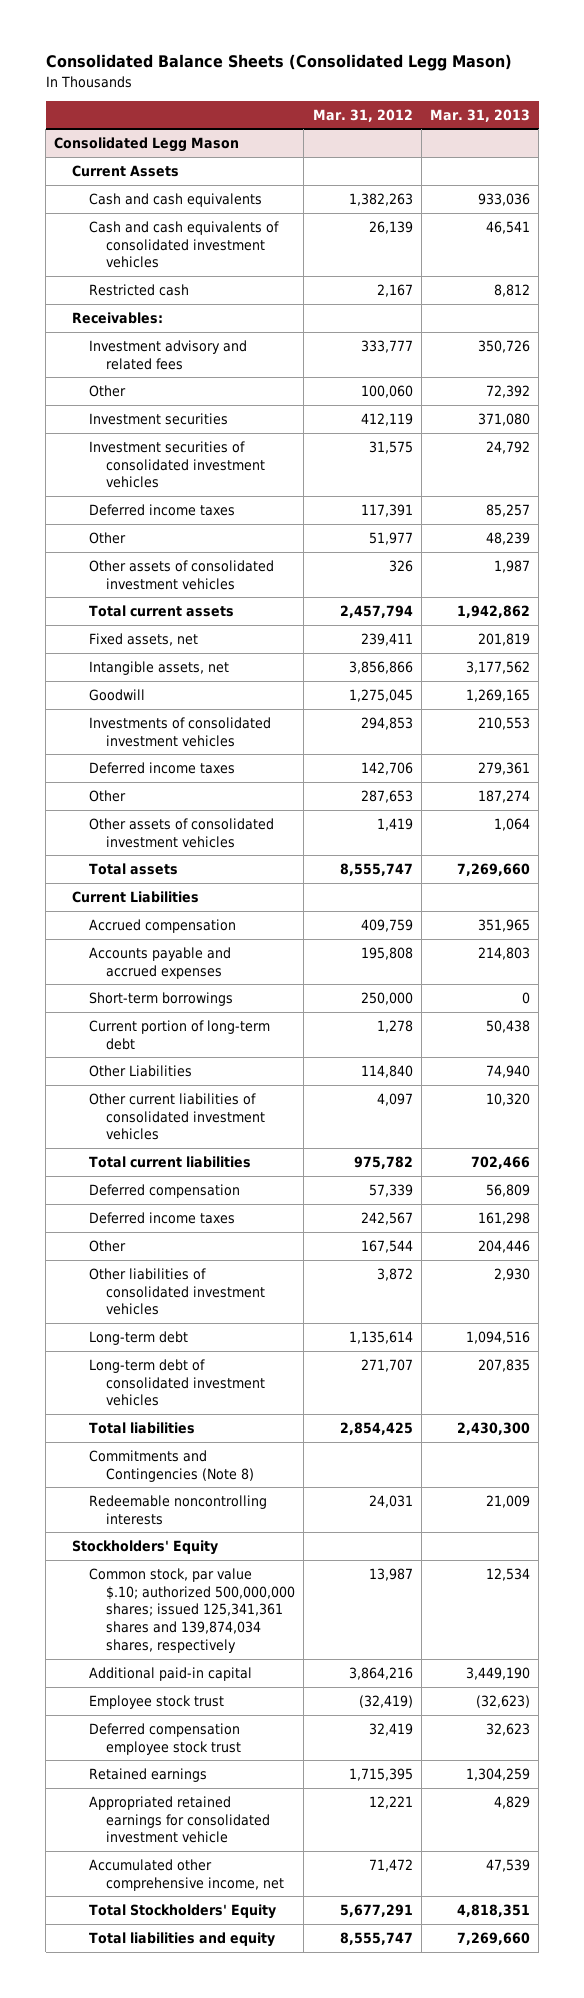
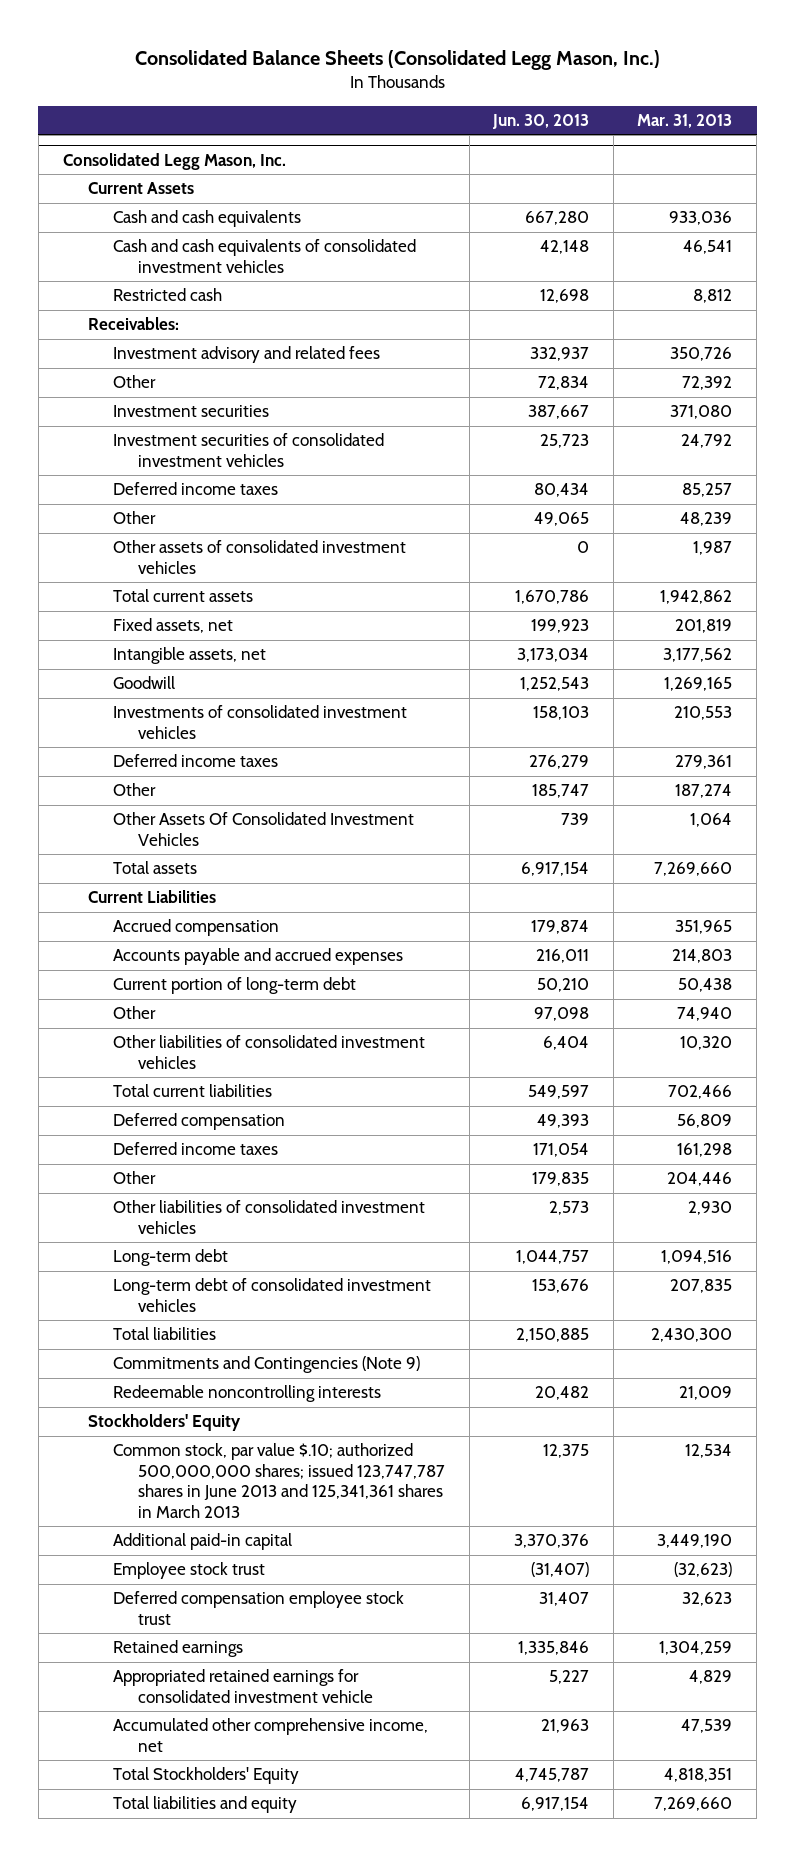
- Consolidated Balance Sheets (Consolidated Legg Mason)
+ Consolidated Balance Sheets (Consolidated Legg Mason, Inc.)
- | Mar. 31, 2012 | Mar. 31, 2013
+ | Jun. 30, 2013 | Mar. 31, 2013
- Consolidated Legg Mason
+ Consolidated Legg Mason, Inc.
- Other assets of consolidated investment vehicles | 1,419 | 1,064
+ Other Assets Of Consolidated Investment Vehicles | 739 | 1,064
- Short-term borrowings | 250,000 | 0
- Other Liabilities | 114,840 | 74,940
- Other current liabilities of consolidated investment vehicles | 4,097 | 10,320
+ Other | 97,098 | 74,940
+ Other liabilities of consolidated investment vehicles | 6,404 | 10,320
- Commitments and Contingencies (Note 8)
+ Commitments and Contingencies (Note 9)
- Common stock, par value $.10; authorized 500,000,000 shares; issued 125,341,361 shares and 139,874,034 shares, respectively | 13,987 | 12,534
+ Common stock, par value $.10; authorized 500,000,000 shares; issued 123,747,787 shares in June 2013 and 125,341,361 shares in March 2013 | 12,375 | 12,534

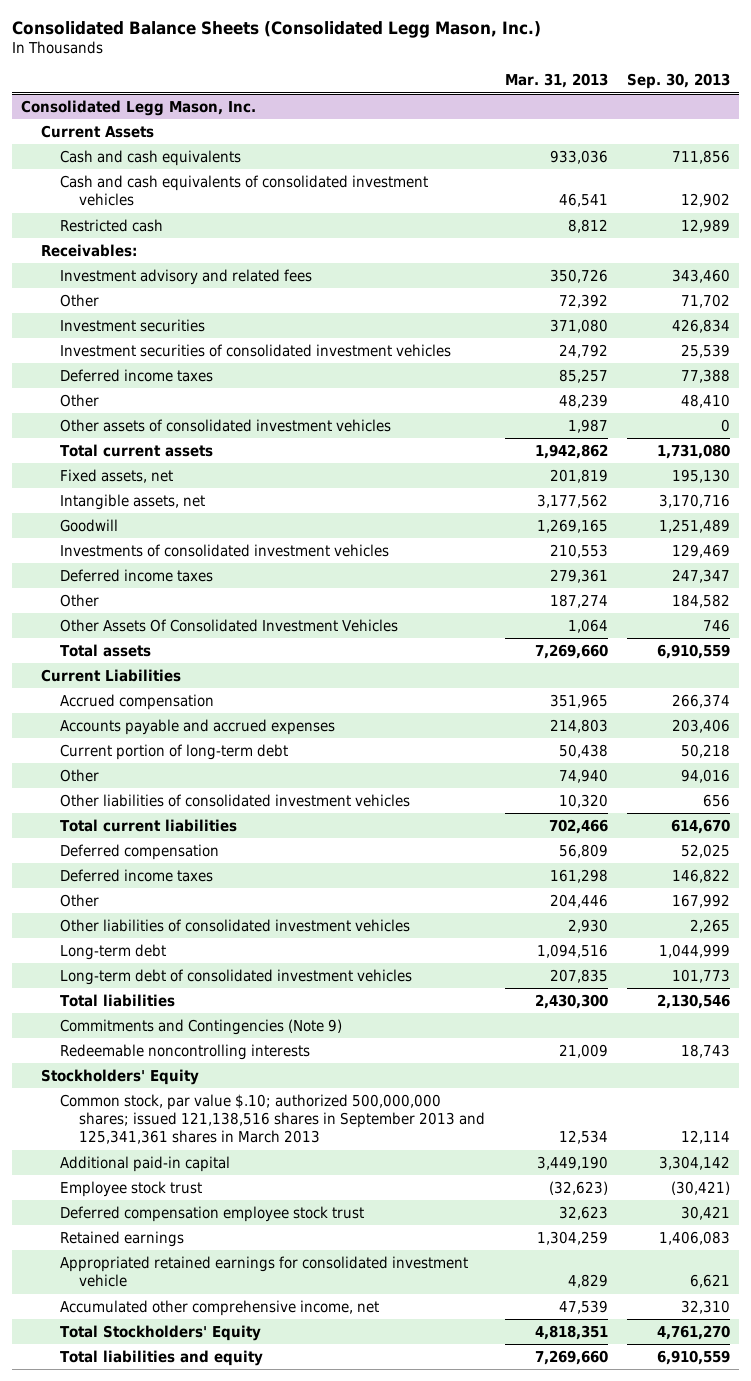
- | Jun. 30, 2013 | Mar. 31, 2013
+ | Mar. 31, 2013 | Sep. 30, 2013
@ Consolidated Legg Mason, Inc.
- Common stock, par value $.10; authorized 500,000,000 shares; issued 123,747,787 shares in June 2013 and 125,341,361 shares in March 2013 | 12,375 | 12,534
+ Common stock, par value $.10; authorized 500,000,000 shares; issued 121,138,516 shares in September 2013 and 125,341,361 shares in March 2013 | 12,534 | 12,114

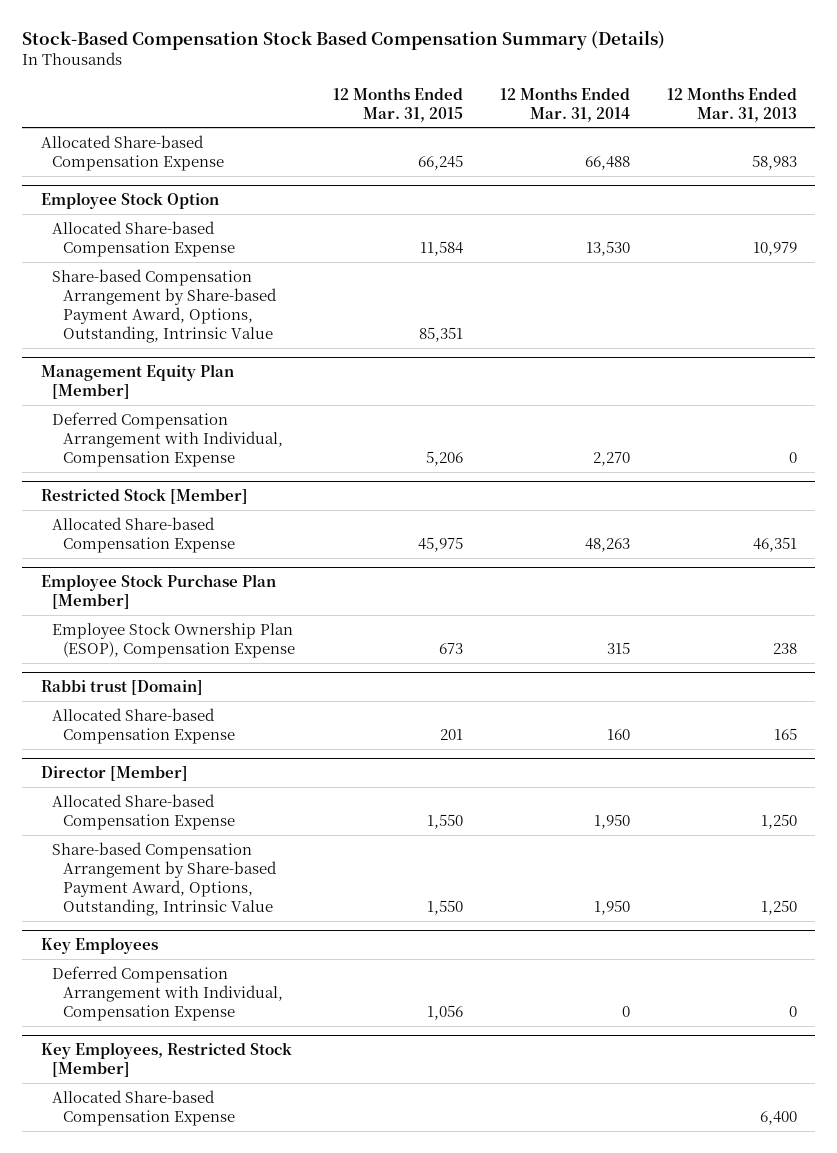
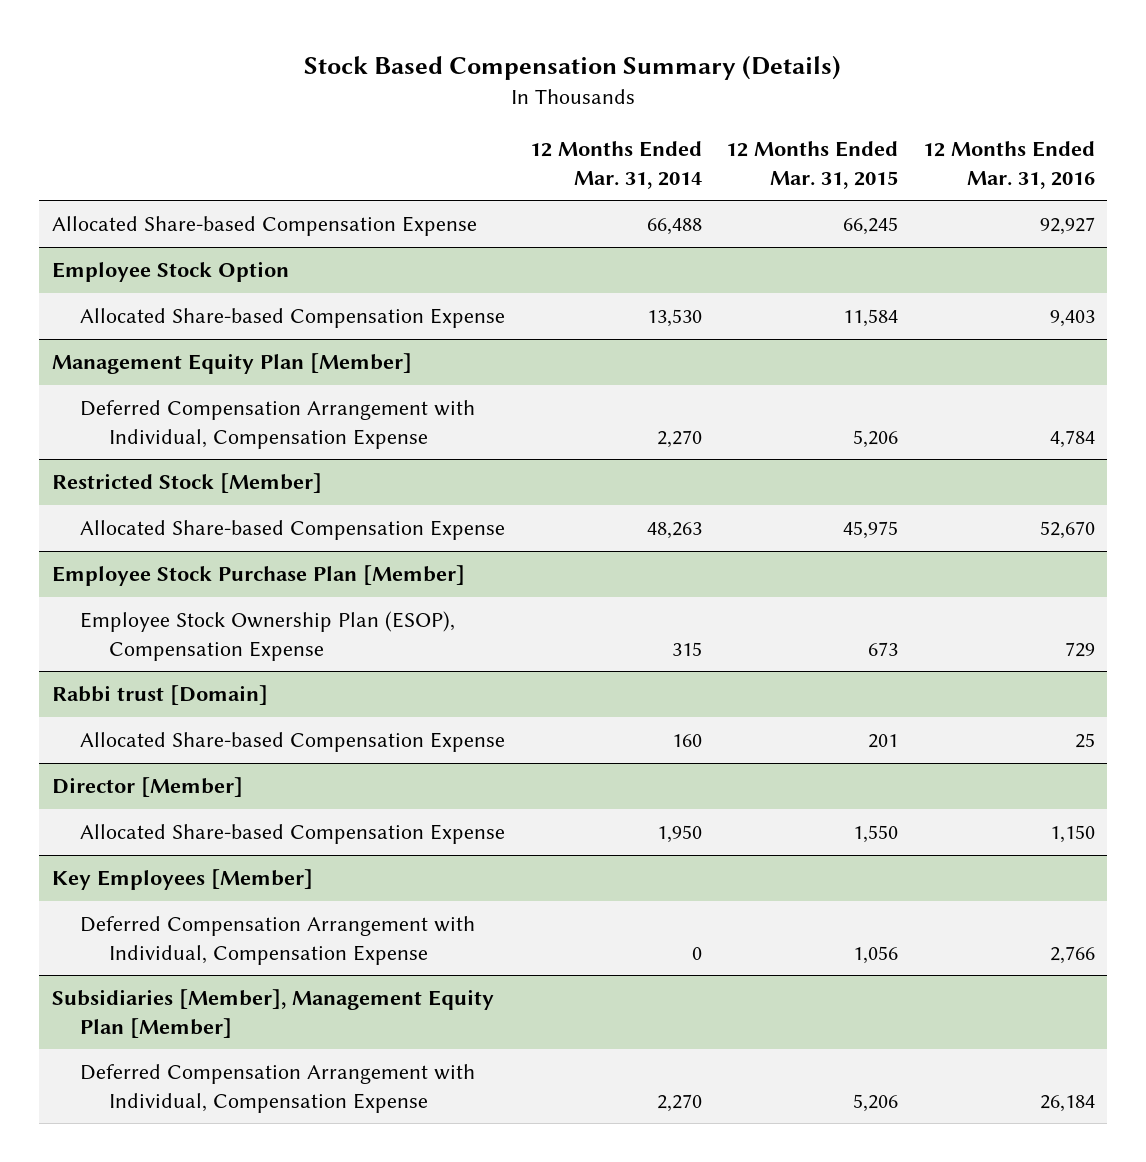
- Stock-Based Compensation Stock Based Compensation Summary (Details)
+ Stock Based Compensation Summary (Details)
- | 12 Months Ended Mar. 31, 2015 | 12 Months Ended Mar. 31, 2014 | 12 Months Ended Mar. 31, 2013
+ | 12 Months Ended Mar. 31, 2014 | 12 Months Ended Mar. 31, 2015 | 12 Months Ended Mar. 31, 2016
@ Employee Stock Option
- Share-based Compensation Arrangement by Share-based Payment Award, Options, Outstanding, Intrinsic Value | 85,351 | |
@ Director [Member]
- Share-based Compensation Arrangement by Share-based Payment Award, Options, Outstanding, Intrinsic Value | 1,550 | 1,950 | 1,250
- Key Employees
+ Key Employees [Member]
- Key Employees, Restricted Stock [Member]
- Allocated Share-based Compensation Expense | | | 6,400
+ Subsidiaries [Member], Management Equity Plan [Member]
+ Deferred Compensation Arrangement with Individual, Compensation Expense | 2,270 | 5,206 | 26,184

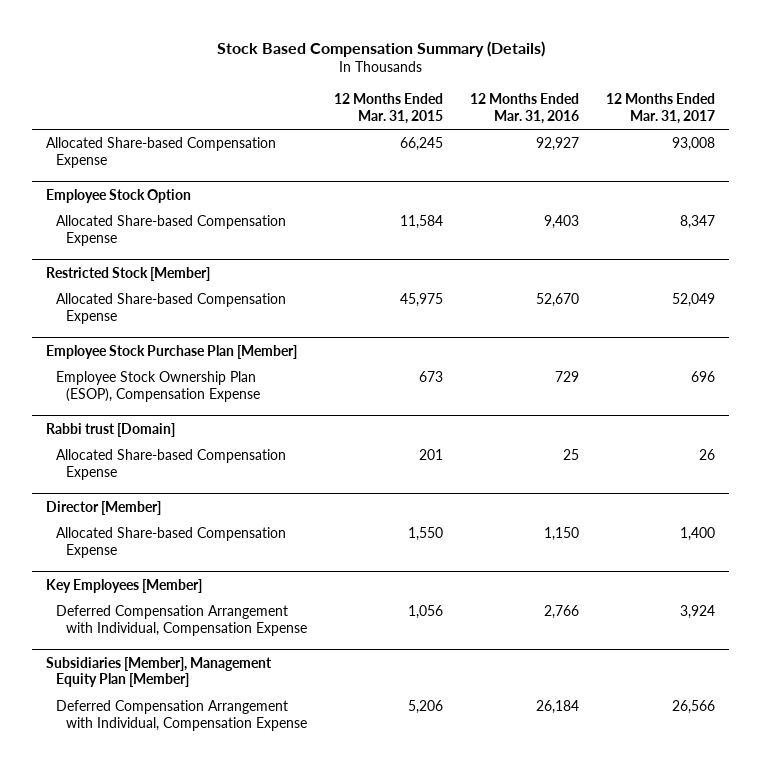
- | 12 Months Ended Mar. 31, 2014 | 12 Months Ended Mar. 31, 2015 | 12 Months Ended Mar. 31, 2016
+ | 12 Months Ended Mar. 31, 2015 | 12 Months Ended Mar. 31, 2016 | 12 Months Ended Mar. 31, 2017
- Management Equity Plan [Member]
- Deferred Compensation Arrangement with Individual, Compensation Expense | 2,270 | 5,206 | 4,784

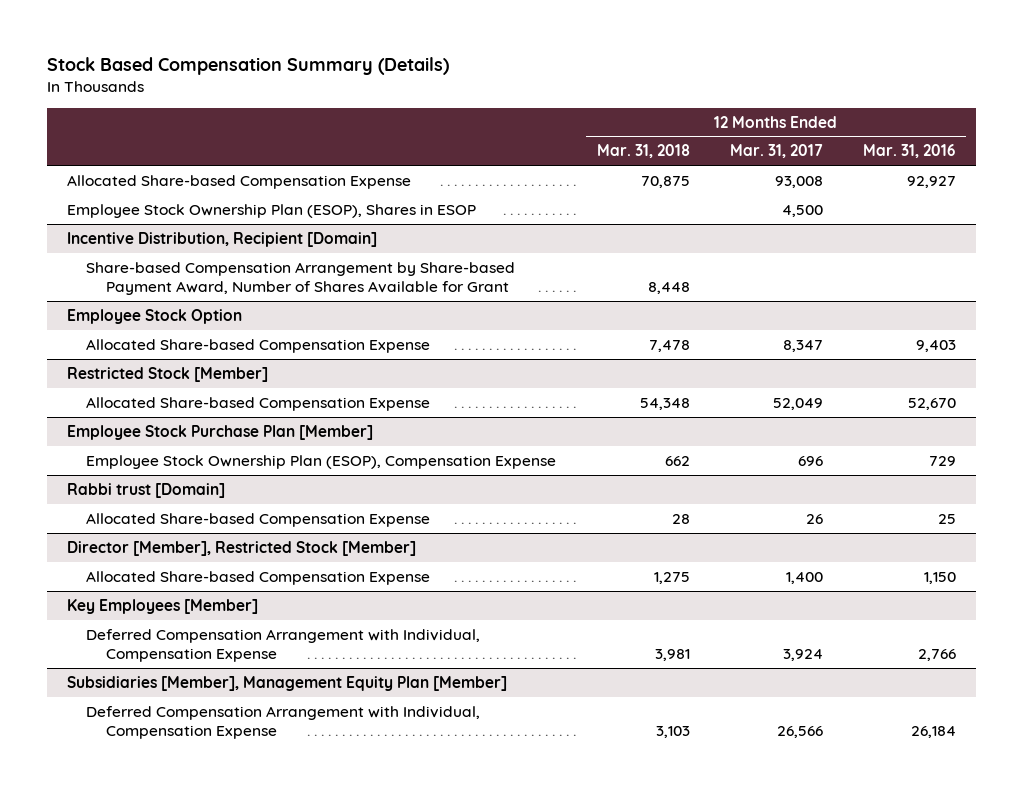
- | 12 Months Ended Mar. 31, 2015 | 12 Months Ended Mar. 31, 2016 | 12 Months Ended Mar. 31, 2017
+ | 12 Months Ended Mar. 31, 2018 | 12 Months Ended Mar. 31, 2017 | 12 Months Ended Mar. 31, 2016
+ Employee Stock Ownership Plan (ESOP), Shares in ESOP | | 4,500 |
+ Incentive Distribution, Recipient [Domain]
+ Share-based Compensation Arrangement by Share-based Payment Award, Number of Shares Available for Grant | 8,448 | |
- Director [Member]
+ Director [Member], Restricted Stock [Member]

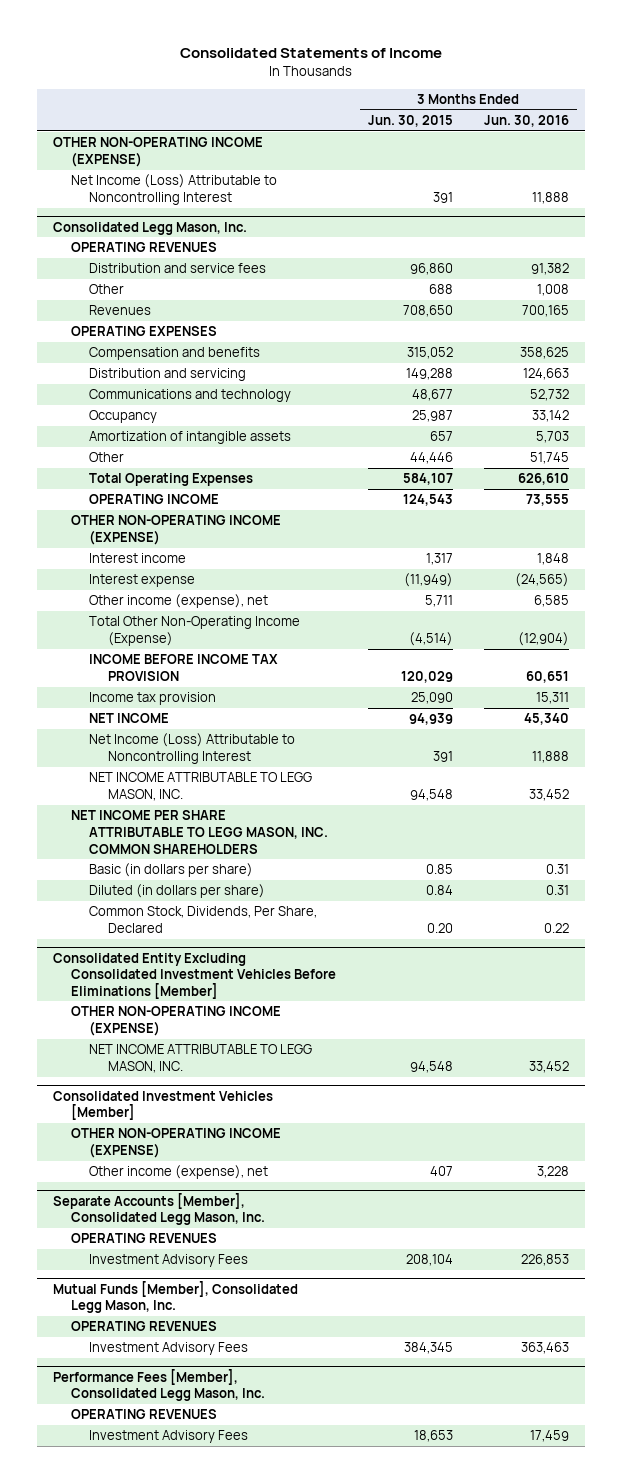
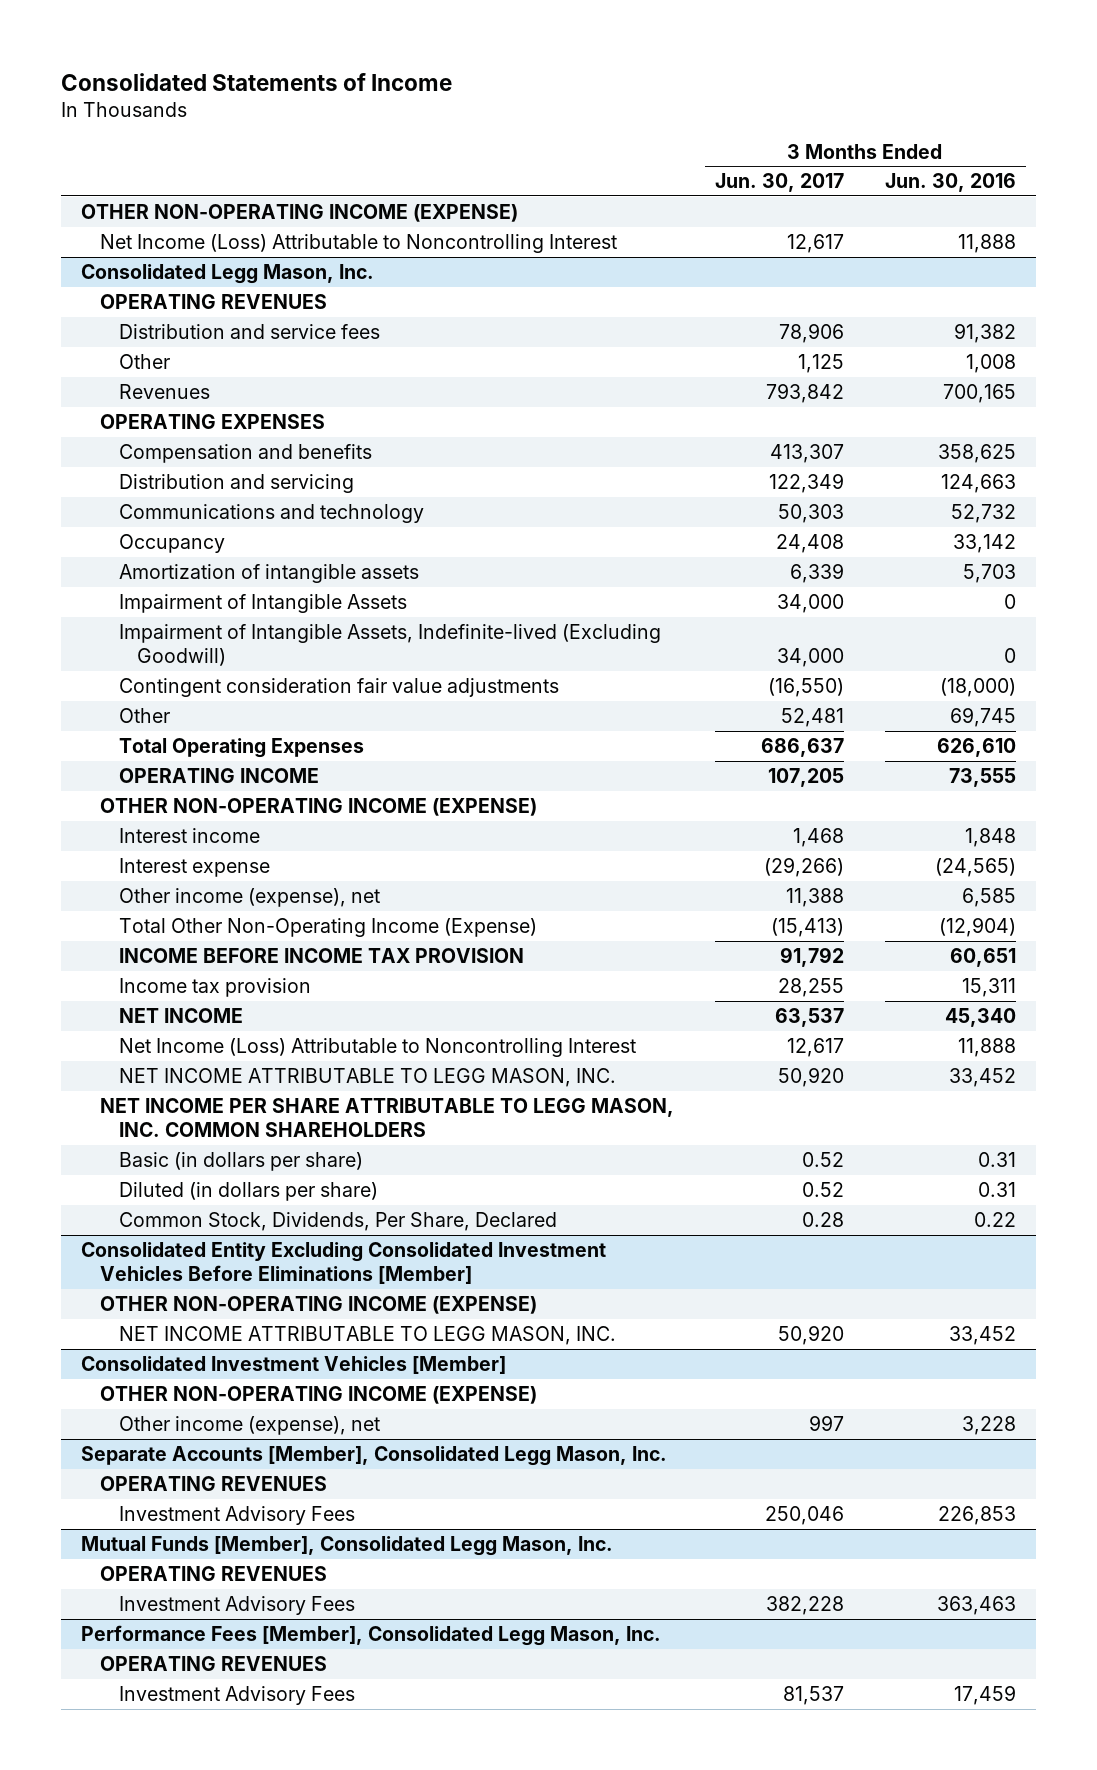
- | 3 Months Ended Jun. 30, 2015 | 3 Months Ended Jun. 30, 2016
+ | 3 Months Ended Jun. 30, 2017 | 3 Months Ended Jun. 30, 2016
@ Consolidated Legg Mason, Inc.
- Other | 44,446 | 51,745
+ Impairment of Intangible Assets | 34,000 | 0
+ Impairment of Intangible Assets, Indefinite-lived (Excluding Goodwill) | 34,000 | 0
+ Contingent consideration fair value adjustments | (16,550) | (18,000)
+ Other | 52,481 | 69,745

